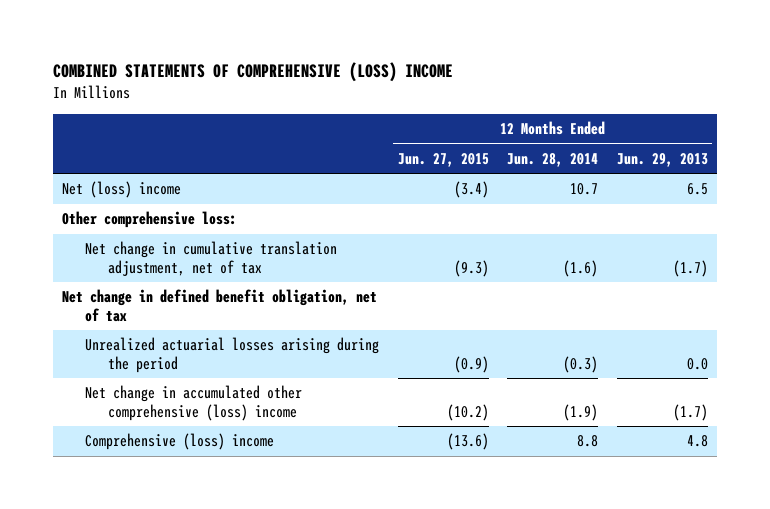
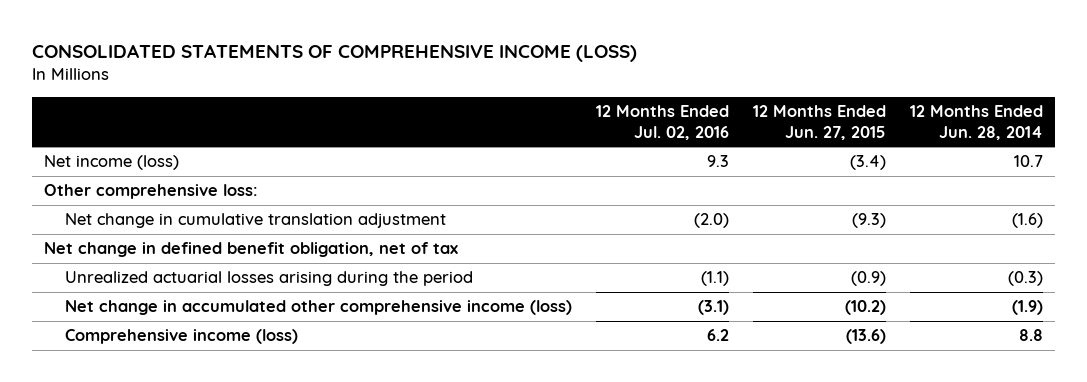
- COMBINED STATEMENTS OF COMPREHENSIVE (LOSS) INCOME
+ CONSOLIDATED STATEMENTS OF COMPREHENSIVE INCOME (LOSS)
- | 12 Months Ended Jun. 27, 2015 | 12 Months Ended Jun. 28, 2014 | 12 Months Ended Jun. 29, 2013
+ | 12 Months Ended Jul. 02, 2016 | 12 Months Ended Jun. 27, 2015 | 12 Months Ended Jun. 28, 2014
- Net (loss) income | (3.4) | 10.7 | 6.5
+ Net income (loss) | 9.3 | (3.4) | 10.7
- Net change in cumulative translation adjustment, net of tax | (9.3) | (1.6) | (1.7)
+ Net change in cumulative translation adjustment | (2.0) | (9.3) | (1.6)
- Net change in accumulated other comprehensive (loss) income | (10.2) | (1.9) | (1.7)
- Comprehensive (loss) income | (13.6) | 8.8 | 4.8
+ Net change in accumulated other comprehensive income (loss) | (3.1) | (10.2) | (1.9)
+ Comprehensive income (loss) | 6.2 | (13.6) | 8.8

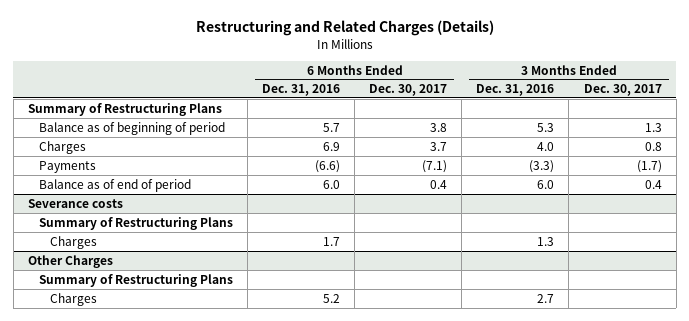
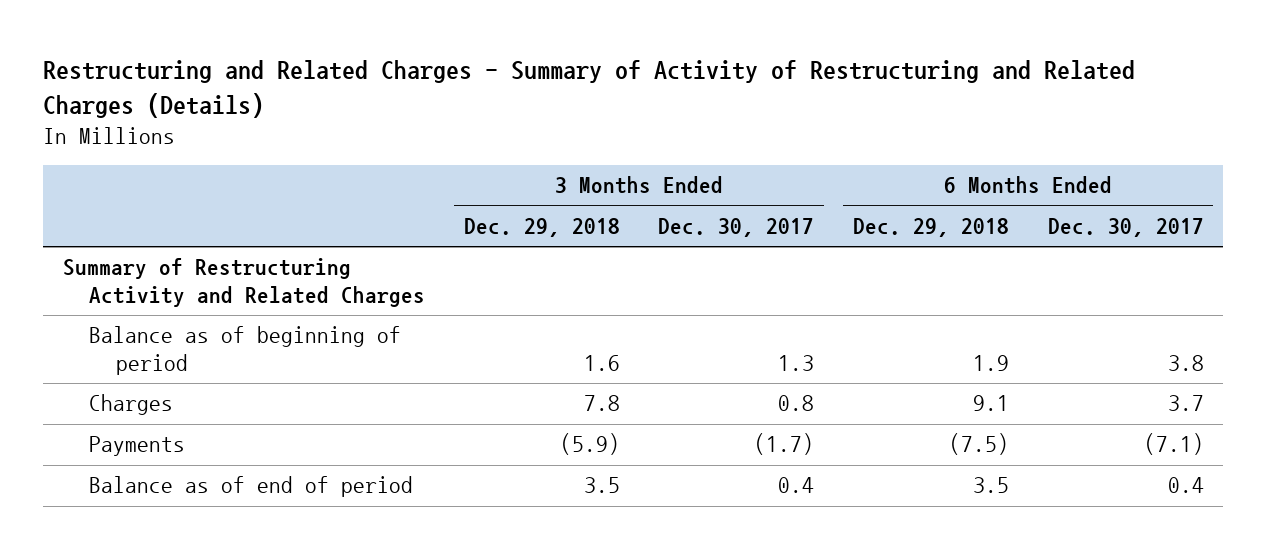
- Restructuring and Related Charges (Details)
+ Restructuring and Related Charges - Summary of Activity of Restructuring and Related Charges (Details)
- | 6 Months Ended Dec. 31, 2016 | 6 Months Ended Dec. 30, 2017 | 3 Months Ended Dec. 31, 2016 | 3 Months Ended Dec. 30, 2017
+ | 3 Months Ended Dec. 29, 2018 | 3 Months Ended Dec. 30, 2017 | 6 Months Ended Dec. 29, 2018 | 6 Months Ended Dec. 30, 2017
- Summary of Restructuring Plans
+ Summary of Restructuring Activity and Related Charges
- Severance costs
- Summary of Restructuring Plans
- Charges | 1.7 | | 1.3 |
- Other Charges
- Summary of Restructuring Plans
- Charges | 5.2 | | 2.7 |

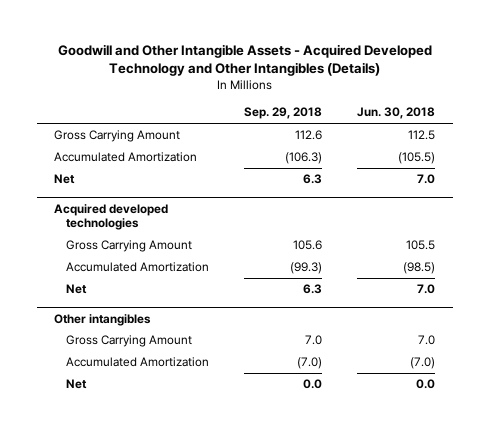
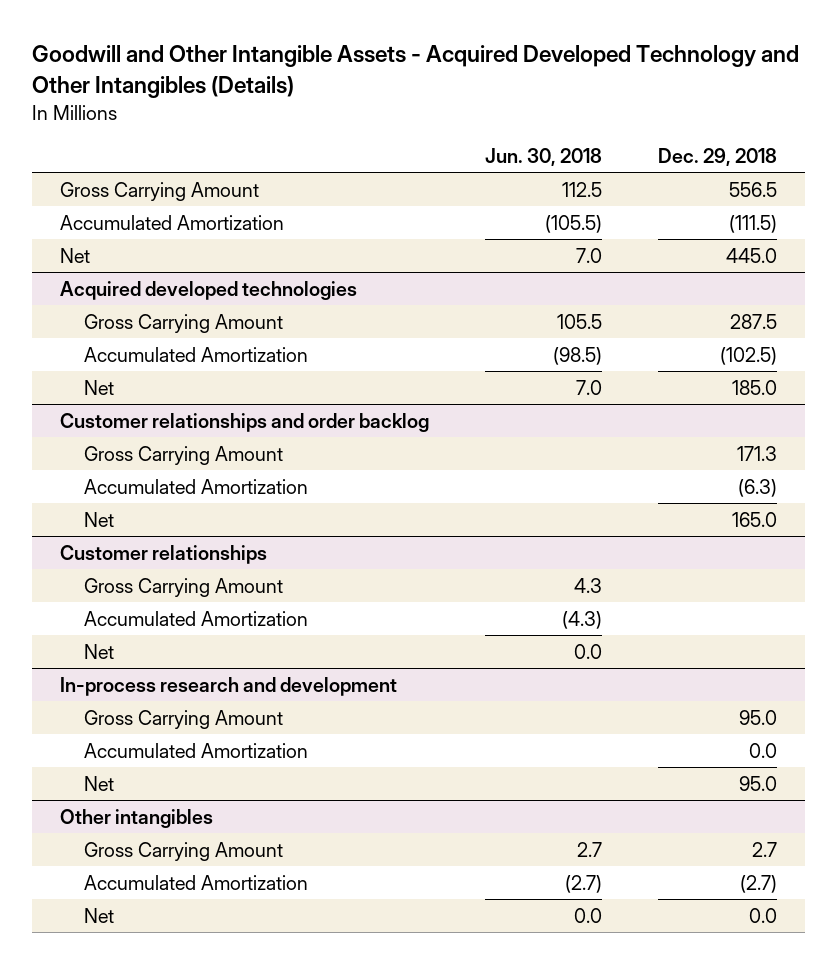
- | Sep. 29, 2018 | Jun. 30, 2018
+ | Jun. 30, 2018 | Dec. 29, 2018
+ Customer relationships and order backlog
+ Gross Carrying Amount | | 171.3
+ Accumulated Amortization | | (6.3)
+ Net | | 165.0
+ Customer relationships
+ Gross Carrying Amount | 4.3 |
+ Accumulated Amortization | (4.3) |
+ Net | 0.0 |
+ In-process research and development
+ Gross Carrying Amount | | 95.0
+ Accumulated Amortization | | 0.0
+ Net | | 95.0
@ Other intangibles
- Gross Carrying Amount | 7.0 | 7.0
- Accumulated Amortization | (7.0) | (7.0)
+ Gross Carrying Amount | 2.7 | 2.7
+ Accumulated Amortization | (2.7) | (2.7)

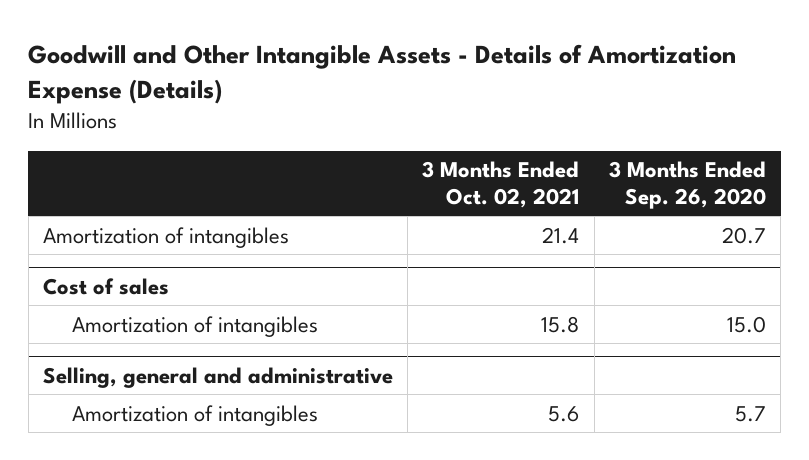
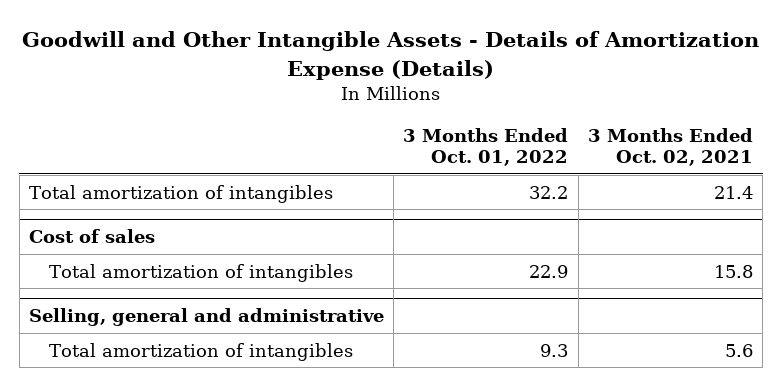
- | 3 Months Ended Oct. 02, 2021 | 3 Months Ended Sep. 26, 2020
+ | 3 Months Ended Oct. 01, 2022 | 3 Months Ended Oct. 02, 2021
- Amortization of intangibles | 21.4 | 20.7
+ Total amortization of intangibles | 32.2 | 21.4
@ Cost of sales
- Amortization of intangibles | 15.8 | 15.0
+ Total amortization of intangibles | 22.9 | 15.8
@ Selling, general and administrative
- Amortization of intangibles | 5.6 | 5.7
+ Total amortization of intangibles | 9.3 | 5.6

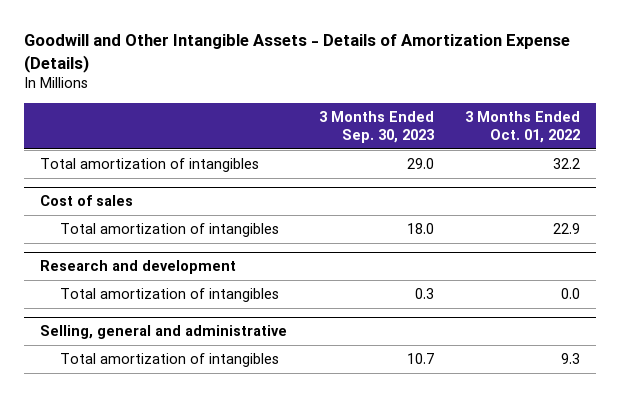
- | 3 Months Ended Oct. 01, 2022 | 3 Months Ended Oct. 02, 2021
+ | 3 Months Ended Sep. 30, 2023 | 3 Months Ended Oct. 01, 2022
+ Research and development
+ Total amortization of intangibles | 0.3 | 0.0

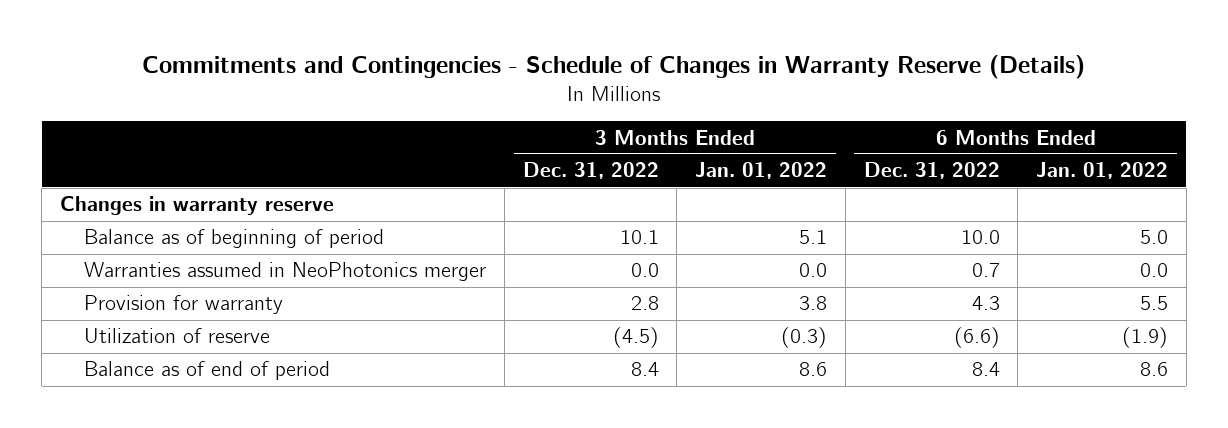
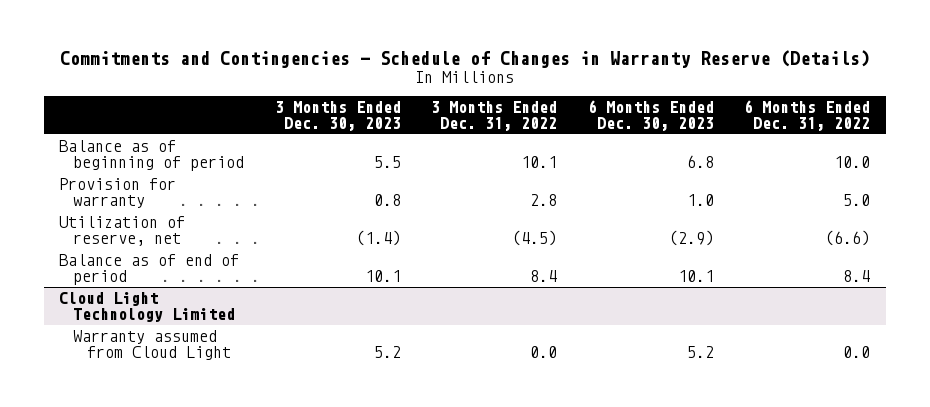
- | 3 Months Ended Dec. 31, 2022 | 3 Months Ended Jan. 01, 2022 | 6 Months Ended Dec. 31, 2022 | 6 Months Ended Jan. 01, 2022
+ | 3 Months Ended Dec. 30, 2023 | 3 Months Ended Dec. 31, 2022 | 6 Months Ended Dec. 30, 2023 | 6 Months Ended Dec. 31, 2022
- Changes in warranty reserve
- Warranties assumed in NeoPhotonics merger | 0.0 | 0.0 | 0.7 | 0.0
- Provision for warranty | 2.8 | 3.8 | 4.3 | 5.5
- Utilization of reserve | (4.5) | (0.3) | (6.6) | (1.9)
+ Provision for warranty | 0.8 | 2.8 | 1.0 | 5.0
+ Utilization of reserve, net | (1.4) | (4.5) | (2.9) | (6.6)
+ Cloud Light Technology Limited
+ Warranty assumed from Cloud Light | 5.2 | 0.0 | 5.2 | 0.0

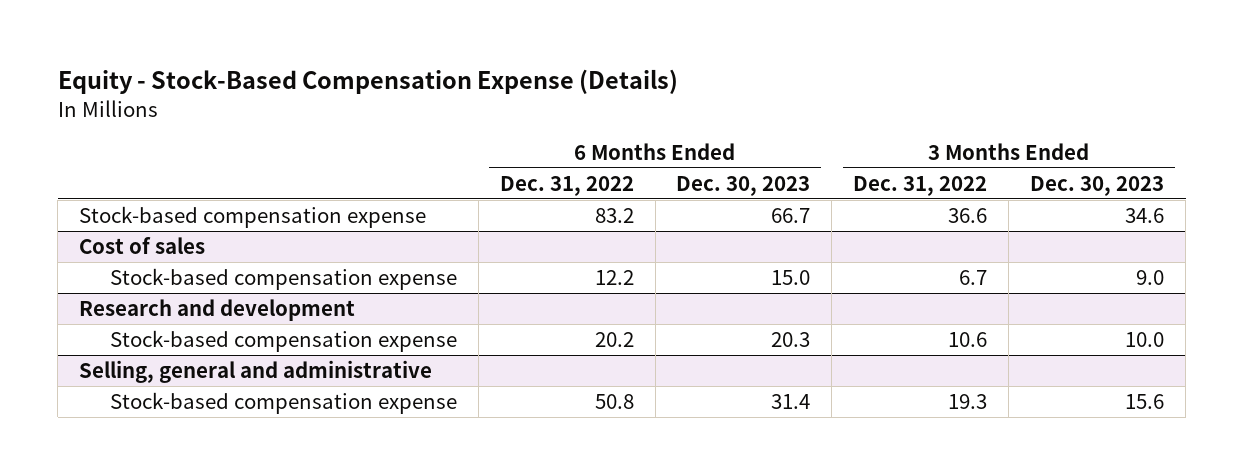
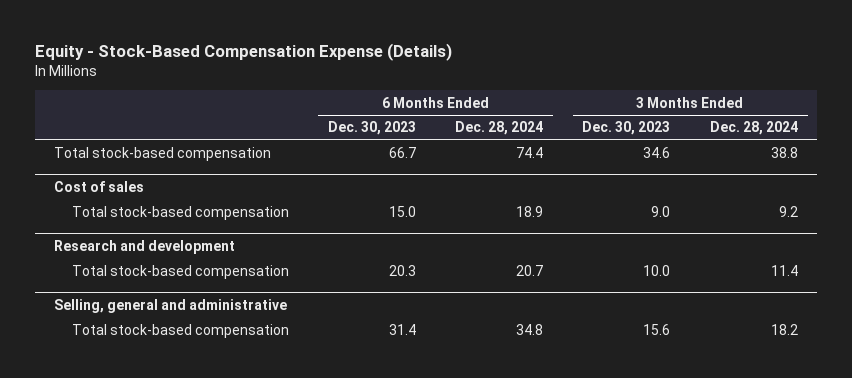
- | 6 Months Ended Dec. 31, 2022 | 6 Months Ended Dec. 30, 2023 | 3 Months Ended Dec. 31, 2022 | 3 Months Ended Dec. 30, 2023
+ | 6 Months Ended Dec. 30, 2023 | 6 Months Ended Dec. 28, 2024 | 3 Months Ended Dec. 30, 2023 | 3 Months Ended Dec. 28, 2024
- Stock-based compensation expense | 83.2 | 66.7 | 36.6 | 34.6
+ Total stock-based compensation | 66.7 | 74.4 | 34.6 | 38.8
@ Cost of sales
- Stock-based compensation expense | 12.2 | 15.0 | 6.7 | 9.0
+ Total stock-based compensation | 15.0 | 18.9 | 9.0 | 9.2
@ Research and development
- Stock-based compensation expense | 20.2 | 20.3 | 10.6 | 10.0
+ Total stock-based compensation | 20.3 | 20.7 | 10.0 | 11.4
@ Selling, general and administrative
- Stock-based compensation expense | 50.8 | 31.4 | 19.3 | 15.6
+ Total stock-based compensation | 31.4 | 34.8 | 15.6 | 18.2

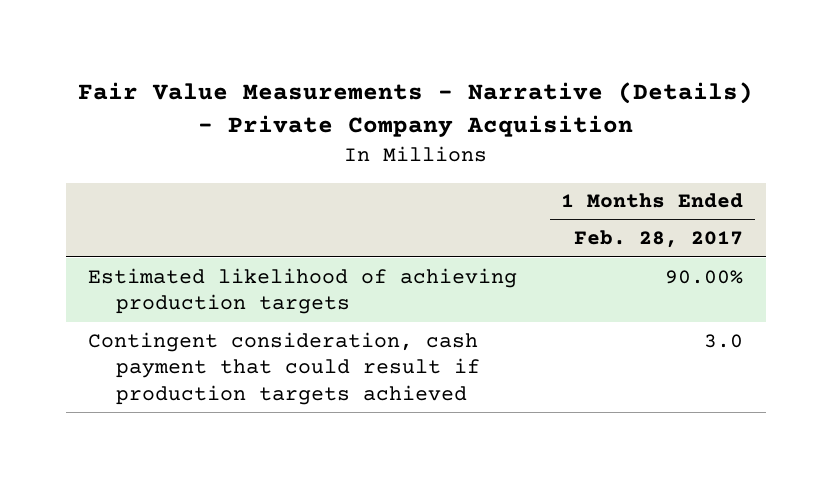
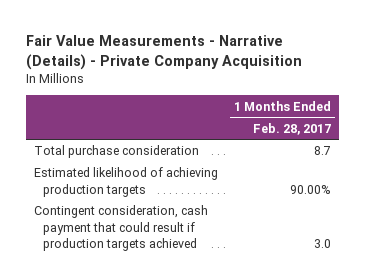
+ Total purchase consideration | 8.7

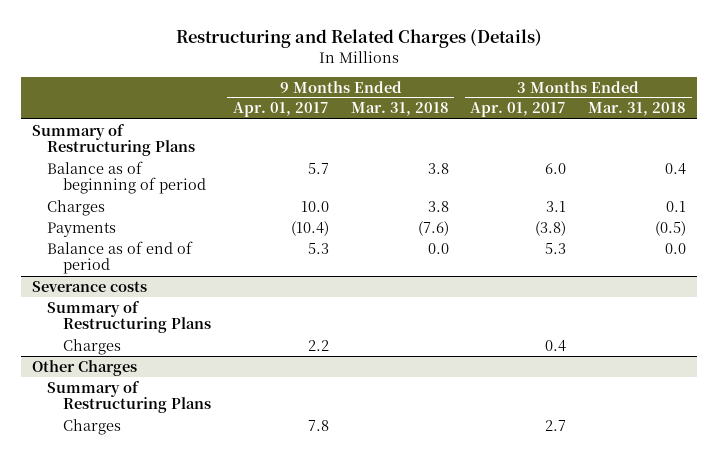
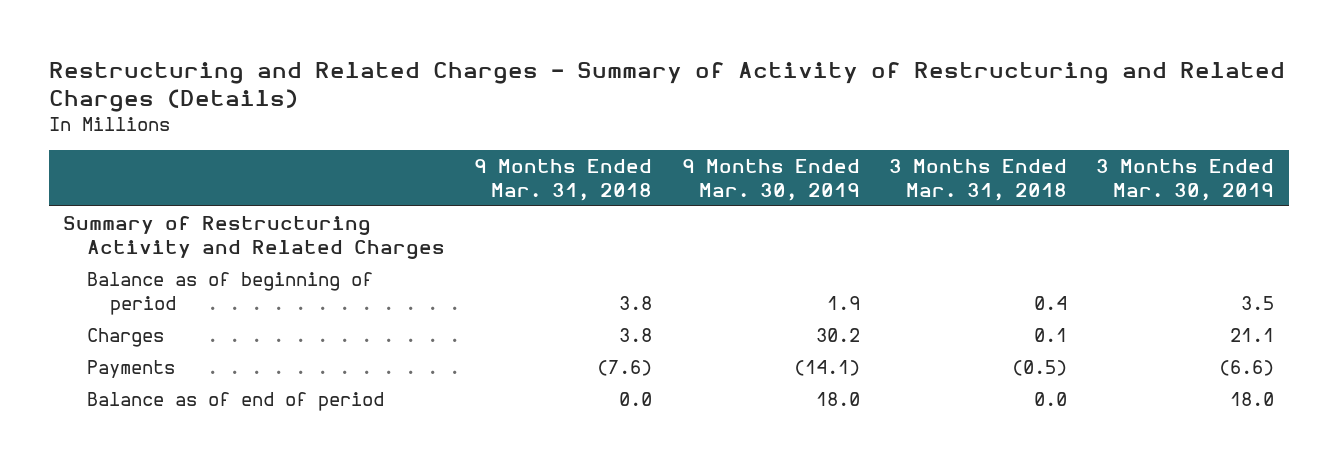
- Restructuring and Related Charges (Details)
+ Restructuring and Related Charges - Summary of Activity of Restructuring and Related Charges (Details)
- | 9 Months Ended Apr. 01, 2017 | 9 Months Ended Mar. 31, 2018 | 3 Months Ended Apr. 01, 2017 | 3 Months Ended Mar. 31, 2018
+ | 9 Months Ended Mar. 31, 2018 | 9 Months Ended Mar. 30, 2019 | 3 Months Ended Mar. 31, 2018 | 3 Months Ended Mar. 30, 2019
- Summary of Restructuring Plans
+ Summary of Restructuring Activity and Related Charges
- Severance costs
- Summary of Restructuring Plans
- Charges | 2.2 | | 0.4 |
- Other Charges
- Summary of Restructuring Plans
- Charges | 7.8 | | 2.7 |

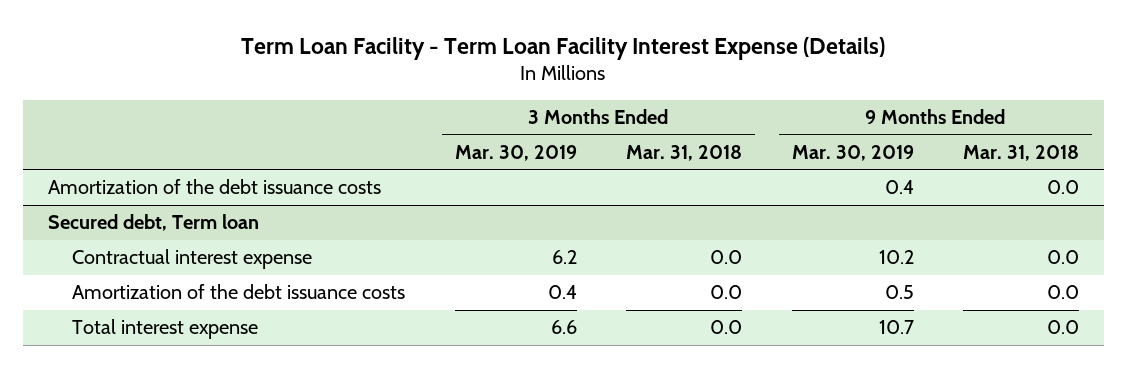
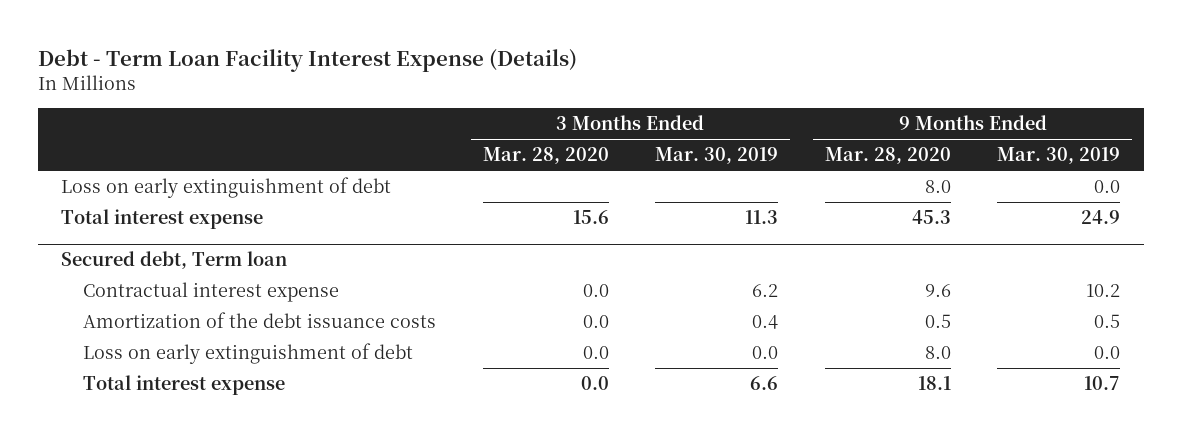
- Term Loan Facility - Term Loan Facility Interest Expense (Details)
+ Debt - Term Loan Facility Interest Expense (Details)
- | 3 Months Ended Mar. 30, 2019 | 3 Months Ended Mar. 31, 2018 | 9 Months Ended Mar. 30, 2019 | 9 Months Ended Mar. 31, 2018
+ | 3 Months Ended Mar. 28, 2020 | 3 Months Ended Mar. 30, 2019 | 9 Months Ended Mar. 28, 2020 | 9 Months Ended Mar. 30, 2019
- Amortization of the debt issuance costs | | | 0.4 | 0.0
+ Loss on early extinguishment of debt | | | 8.0 | 0.0
+ Total interest expense | 15.6 | 11.3 | 45.3 | 24.9
@ Secured debt, Term loan
+ Loss on early extinguishment of debt | 0.0 | 0.0 | 8.0 | 0.0

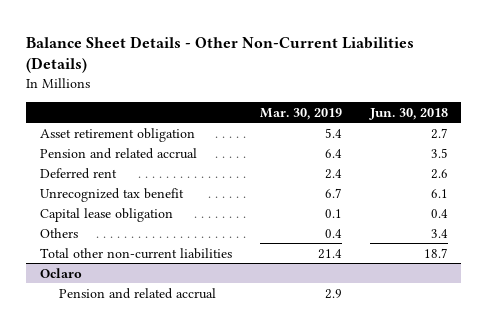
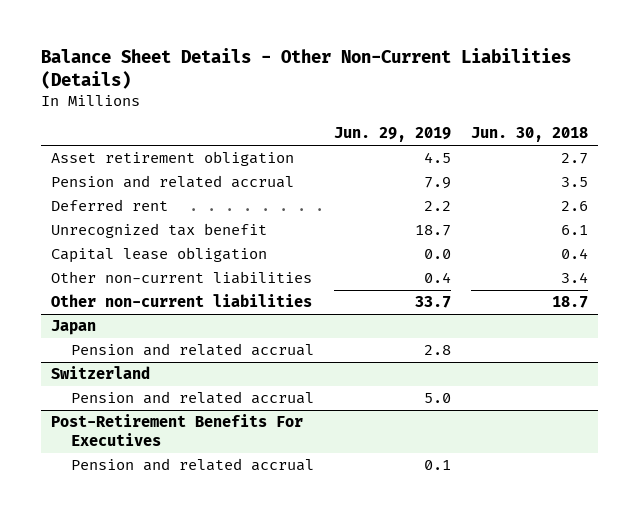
- | Mar. 30, 2019 | Jun. 30, 2018
+ | Jun. 29, 2019 | Jun. 30, 2018
- Others | 0.4 | 3.4
- Total other non-current liabilities | 21.4 | 18.7
- Oclaro
+ Other non-current liabilities | 0.4 | 3.4
+ Other non-current liabilities | 33.7 | 18.7
+ Japan
+ Switzerland
+ Pension and related accrual | 5.0 |
+ Post-Retirement Benefits For Executives
+ Pension and related accrual | 0.1 |

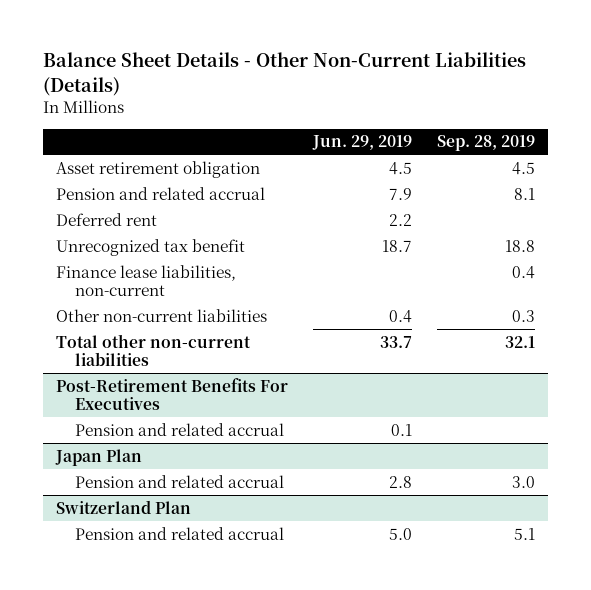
- | Jun. 29, 2019 | Jun. 30, 2018
+ | Jun. 29, 2019 | Sep. 28, 2019
- Capital lease obligation | 0.0 | 0.4
+ Finance lease liabilities, non-current | | 0.4
- Other non-current liabilities | 33.7 | 18.7
- Japan
- Pension and related accrual | 2.8 |
- Switzerland
- Pension and related accrual | 5.0 |
+ Total other non-current liabilities | 33.7 | 32.1
+ Japan Plan
+ Pension and related accrual | 2.8 | 3.0
+ Switzerland Plan
+ Pension and related accrual | 5.0 | 5.1

